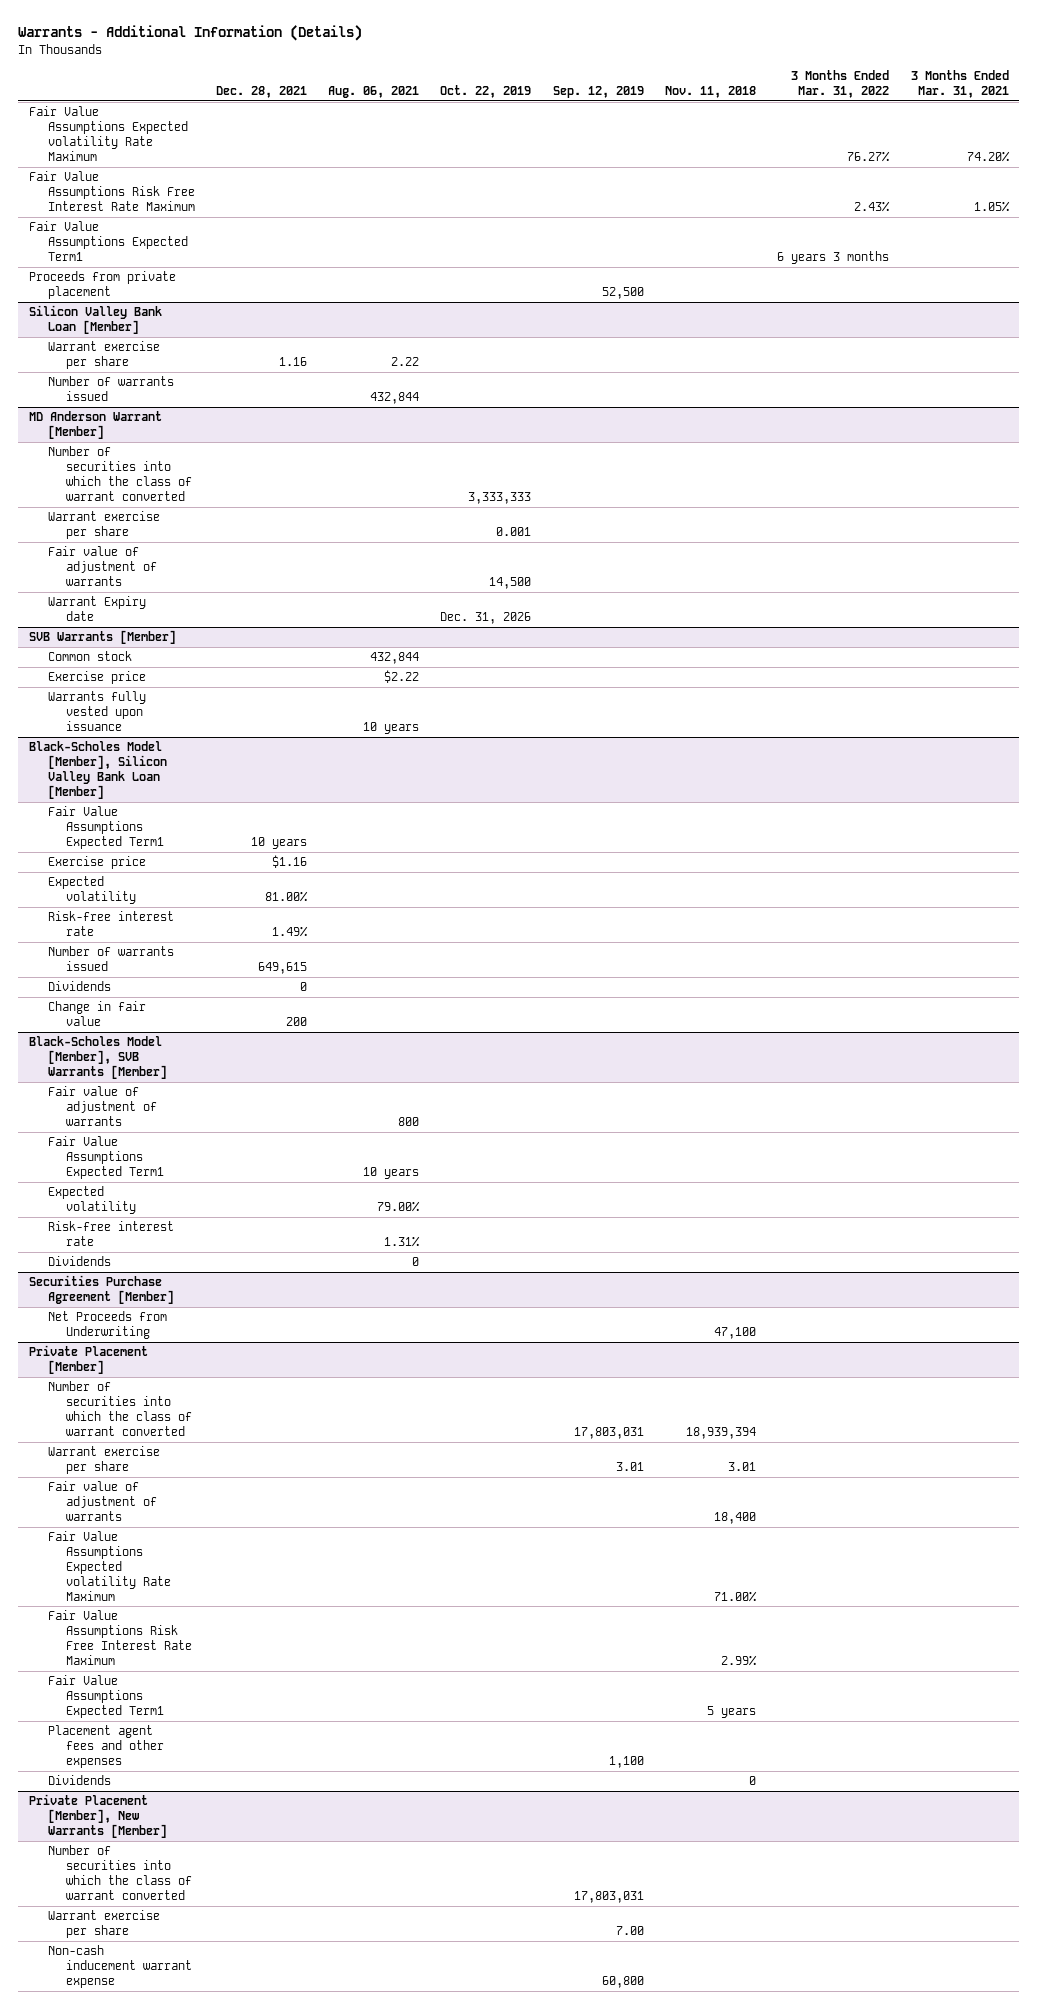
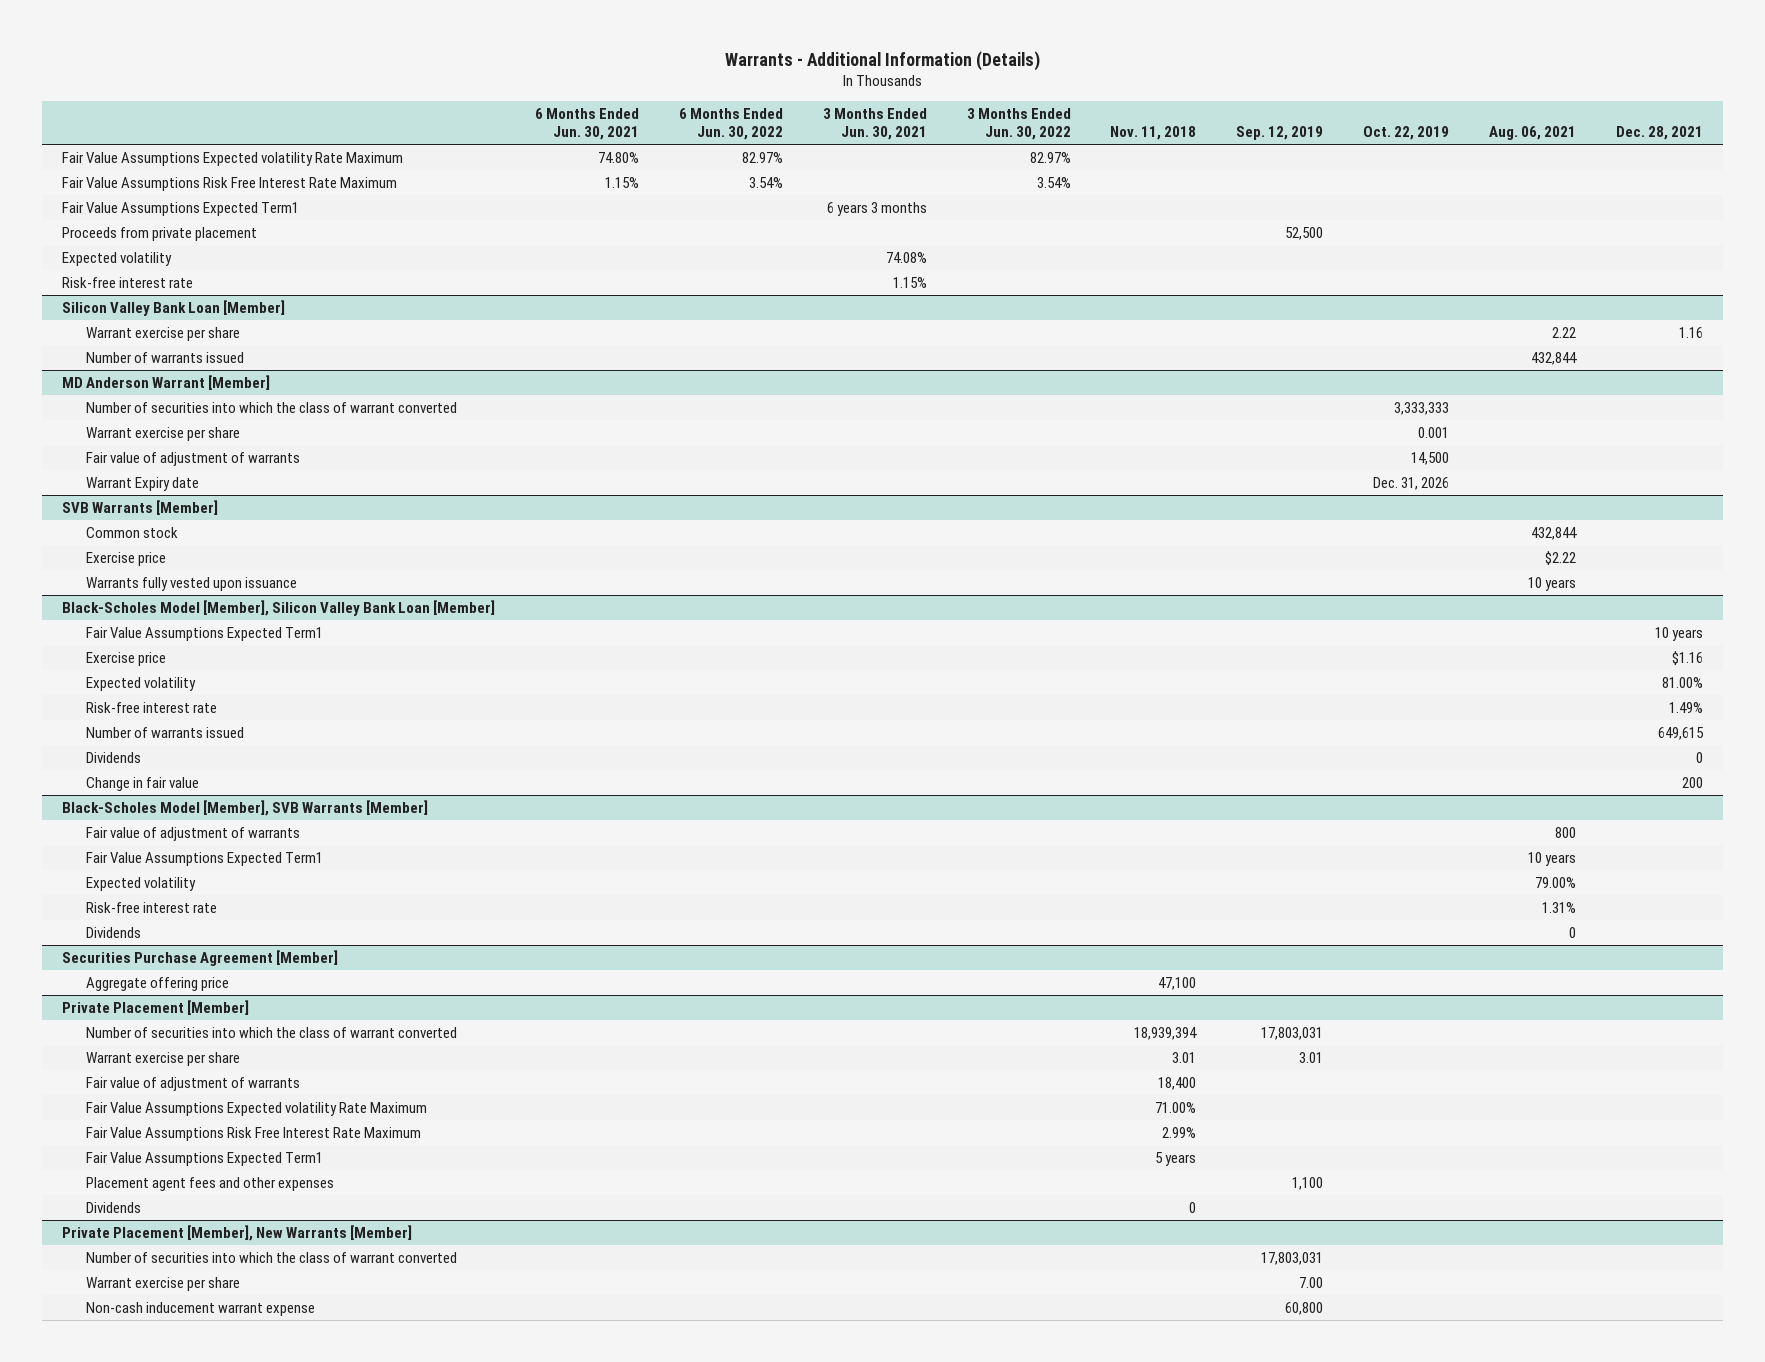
- | Dec. 28, 2021 | Aug. 06, 2021 | Oct. 22, 2019 | Sep. 12, 2019 | Nov. 11, 2018 | 3 Months Ended Mar. 31, 2022 | 3 Months Ended Mar. 31, 2021
+ | 6 Months Ended Jun. 30, 2021 | 6 Months Ended Jun. 30, 2022 | 3 Months Ended Jun. 30, 2021 | 3 Months Ended Jun. 30, 2022 | Nov. 11, 2018 | Sep. 12, 2019 | Oct. 22, 2019 | Aug. 06, 2021 | Dec. 28, 2021
+ Expected volatility | | | 74.08% | | | | | |
+ Risk-free interest rate | | | 1.15% | | | | | |
@ Securities Purchase Agreement [Member]
- Net Proceeds from Underwriting | | | | | 47,100 | |
+ Aggregate offering price | | | | | 47,100 | | | |

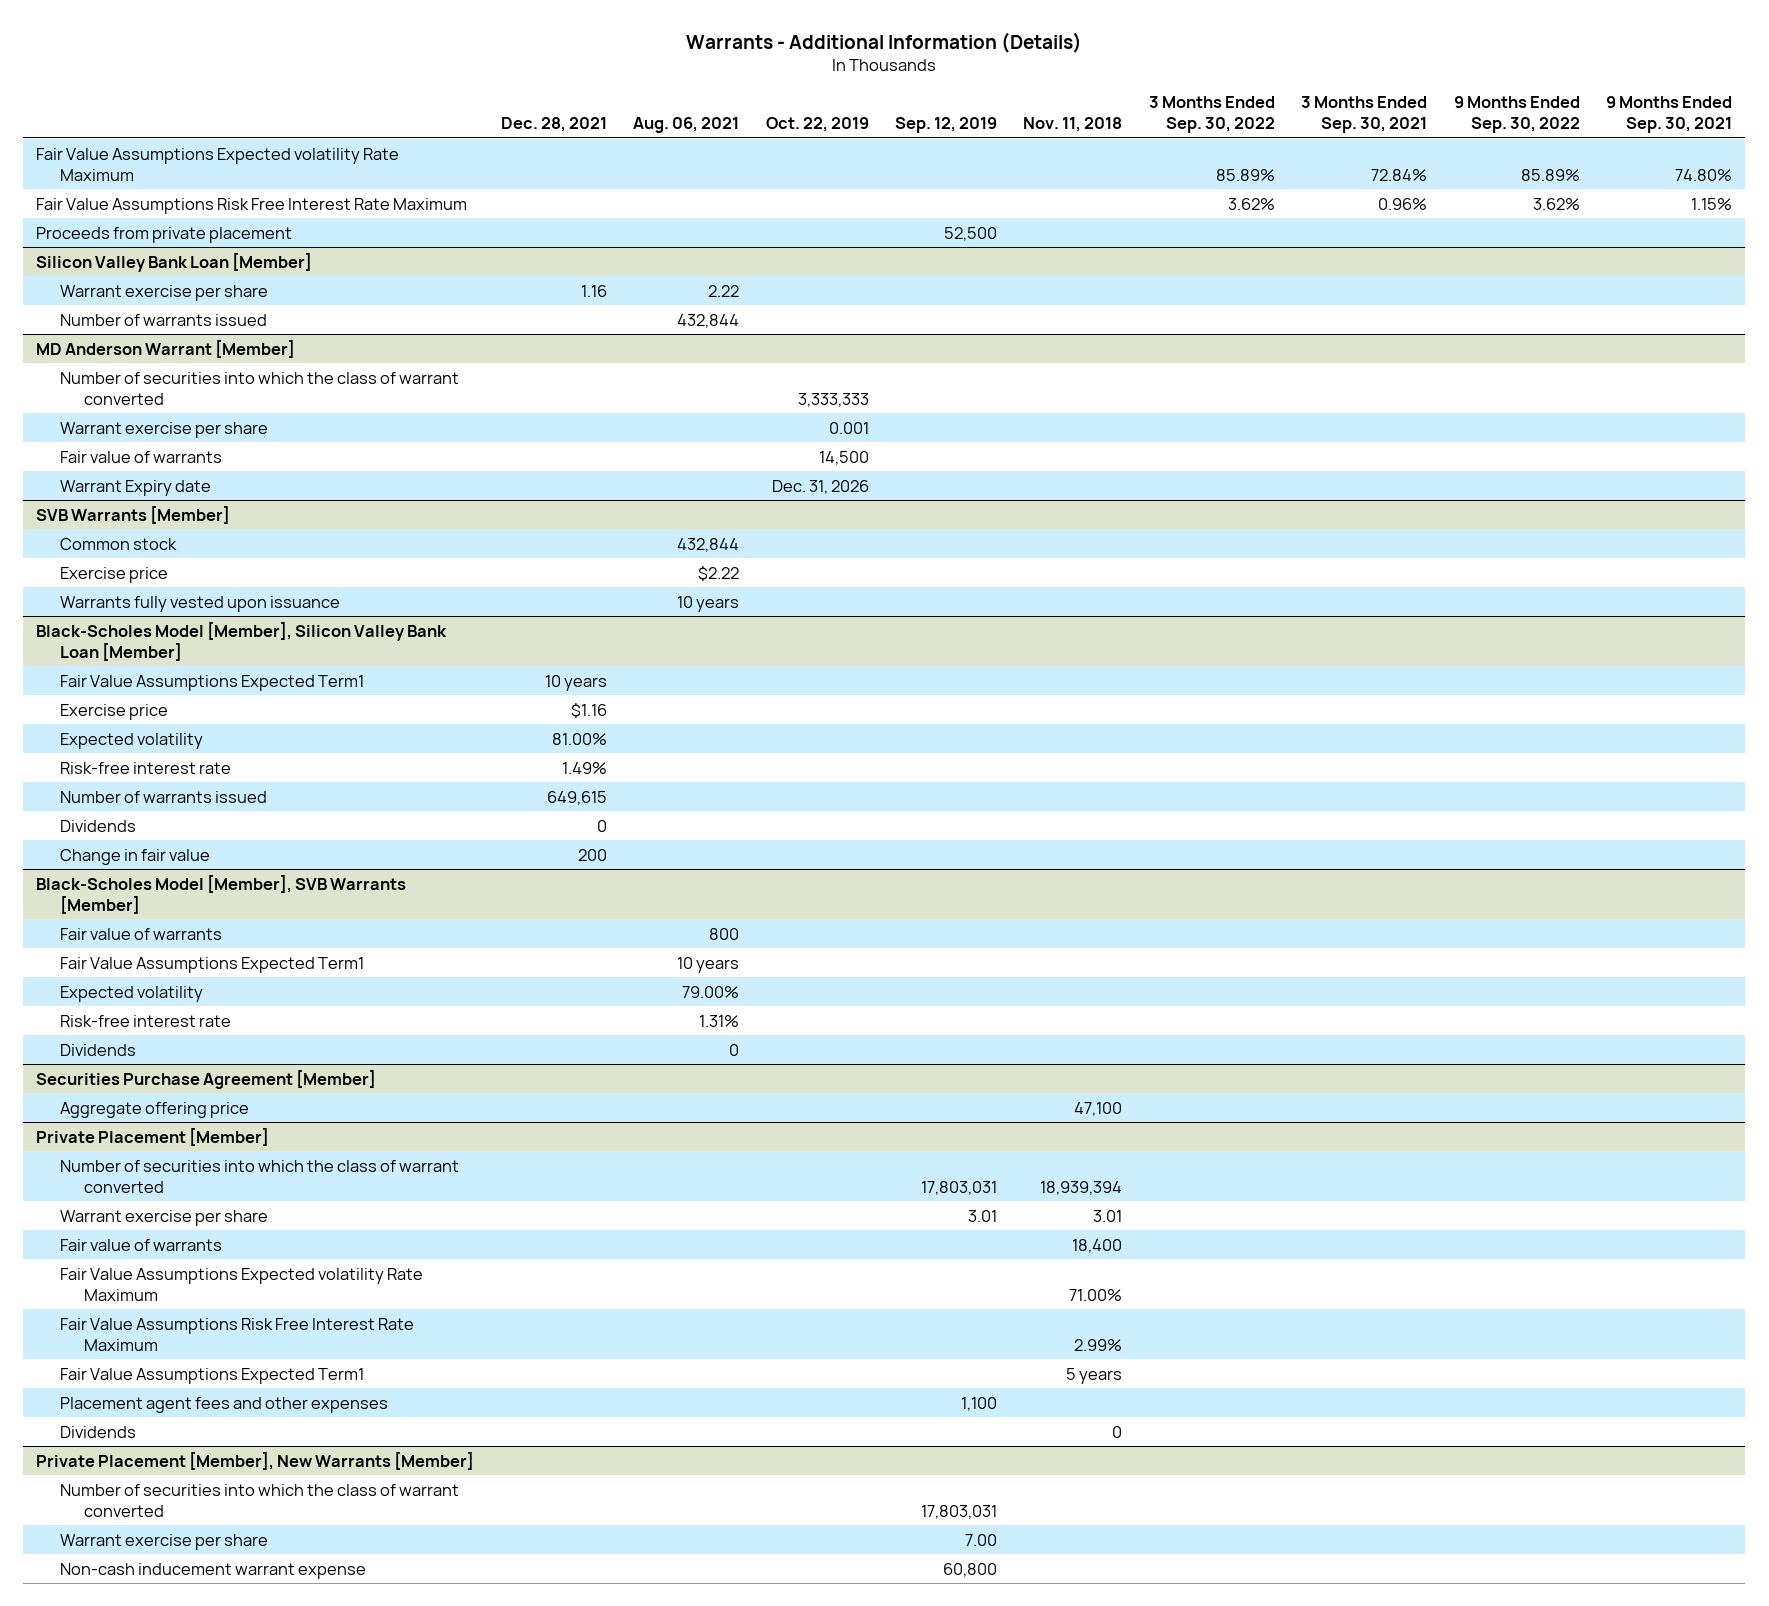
- | 6 Months Ended Jun. 30, 2021 | 6 Months Ended Jun. 30, 2022 | 3 Months Ended Jun. 30, 2021 | 3 Months Ended Jun. 30, 2022 | Nov. 11, 2018 | Sep. 12, 2019 | Oct. 22, 2019 | Aug. 06, 2021 | Dec. 28, 2021
+ | Dec. 28, 2021 | Aug. 06, 2021 | Oct. 22, 2019 | Sep. 12, 2019 | Nov. 11, 2018 | 3 Months Ended Sep. 30, 2022 | 3 Months Ended Sep. 30, 2021 | 9 Months Ended Sep. 30, 2022 | 9 Months Ended Sep. 30, 2021
- Fair Value Assumptions Expected Term1 | | | 6 years 3 months | | | | | |
- Expected volatility | | | 74.08% | | | | | |
- Risk-free interest rate | | | 1.15% | | | | | |
@ MD Anderson Warrant [Member]
- Fair value of adjustment of warrants | | | | | | | 14,500 | |
+ Fair value of warrants | | | 14,500 | | | | | |
@ Black-Scholes Model [Member], SVB Warrants [Member]
- Fair value of adjustment of warrants | | | | | | | | 800 |
+ Fair value of warrants | | 800 | | | | | | |
@ Private Placement [Member]
- Fair value of adjustment of warrants | | | | | 18,400 | | | |
+ Fair value of warrants | | | | | 18,400 | | | |

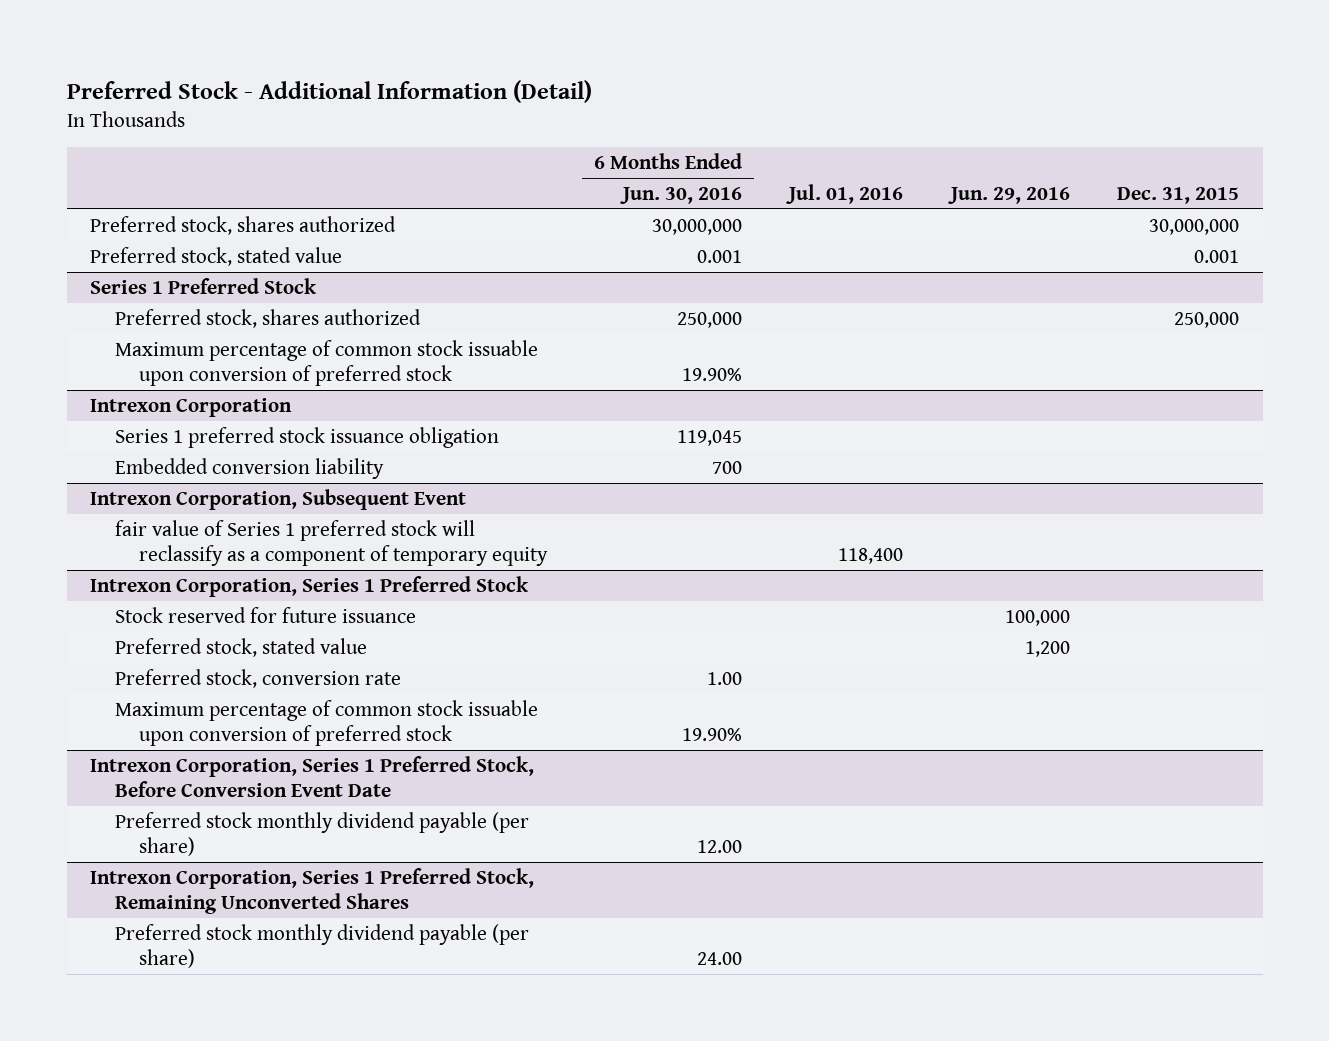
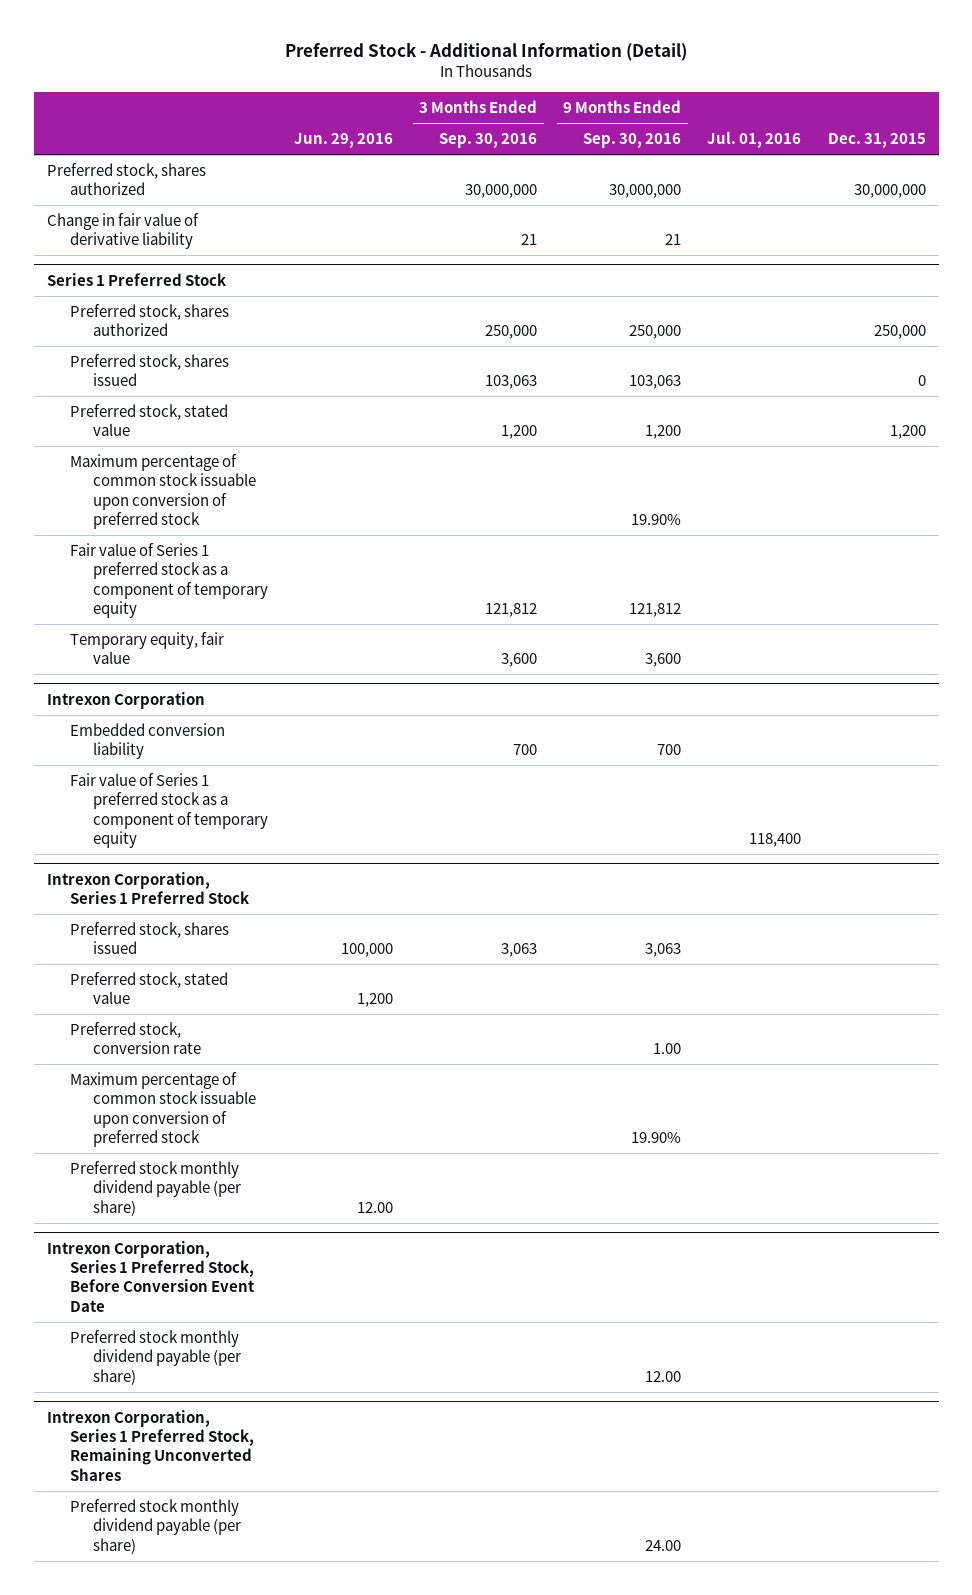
- | 6 Months Ended Jun. 30, 2016 | Jul. 01, 2016 | Jun. 29, 2016 | Dec. 31, 2015
+ | Jun. 29, 2016 | 3 Months Ended Sep. 30, 2016 | 9 Months Ended Sep. 30, 2016 | Jul. 01, 2016 | Dec. 31, 2015
- Preferred stock, stated value | 0.001 | | | 0.001
+ Change in fair value of derivative liability | | 21 | 21 | |
@ Series 1 Preferred Stock
+ Preferred stock, shares issued | | 103,063 | 103,063 | | 0
+ Preferred stock, stated value | | 1,200 | 1,200 | | 1,200
+ Fair value of Series 1 preferred stock as a component of temporary equity | | 121,812 | 121,812 | |
+ Temporary equity, fair value | | 3,600 | 3,600 | |
@ Intrexon Corporation
- Series 1 preferred stock issuance obligation | 119,045 | | |
- Intrexon Corporation, Subsequent Event
- fair value of Series 1 preferred stock will reclassify as a component of temporary equity | | 118,400 | |
@ Intrexon Corporation
+ Fair value of Series 1 preferred stock as a component of temporary equity | | | | 118,400 |
@ Intrexon Corporation, Series 1 Preferred Stock
- Stock reserved for future issuance | | | 100,000 |
+ Preferred stock, shares issued | 100,000 | 3,063 | 3,063 | |
+ Preferred stock monthly dividend payable (per share) | 12.00 | | | |

